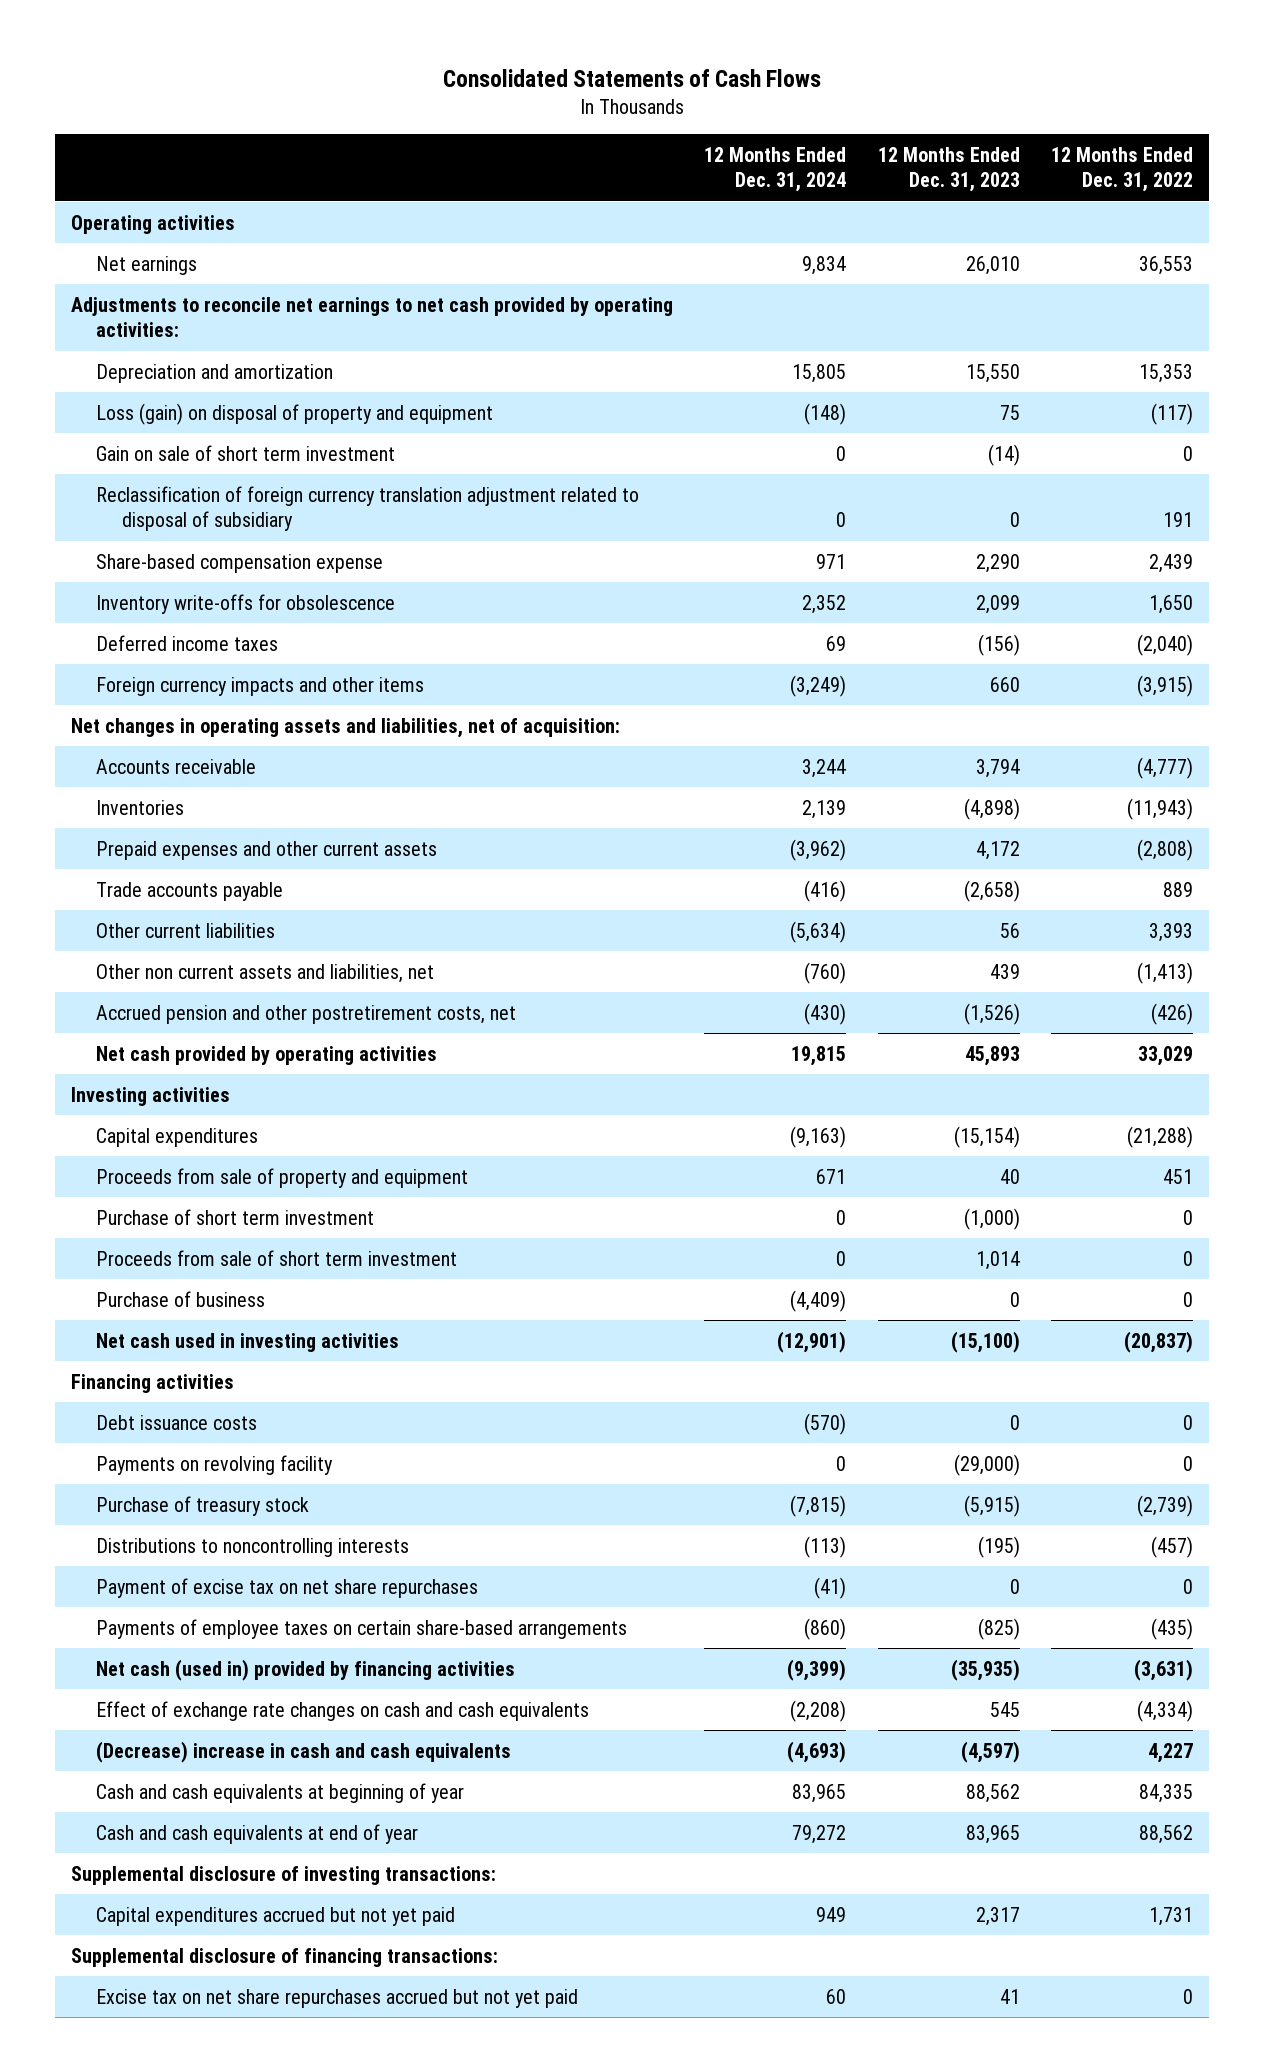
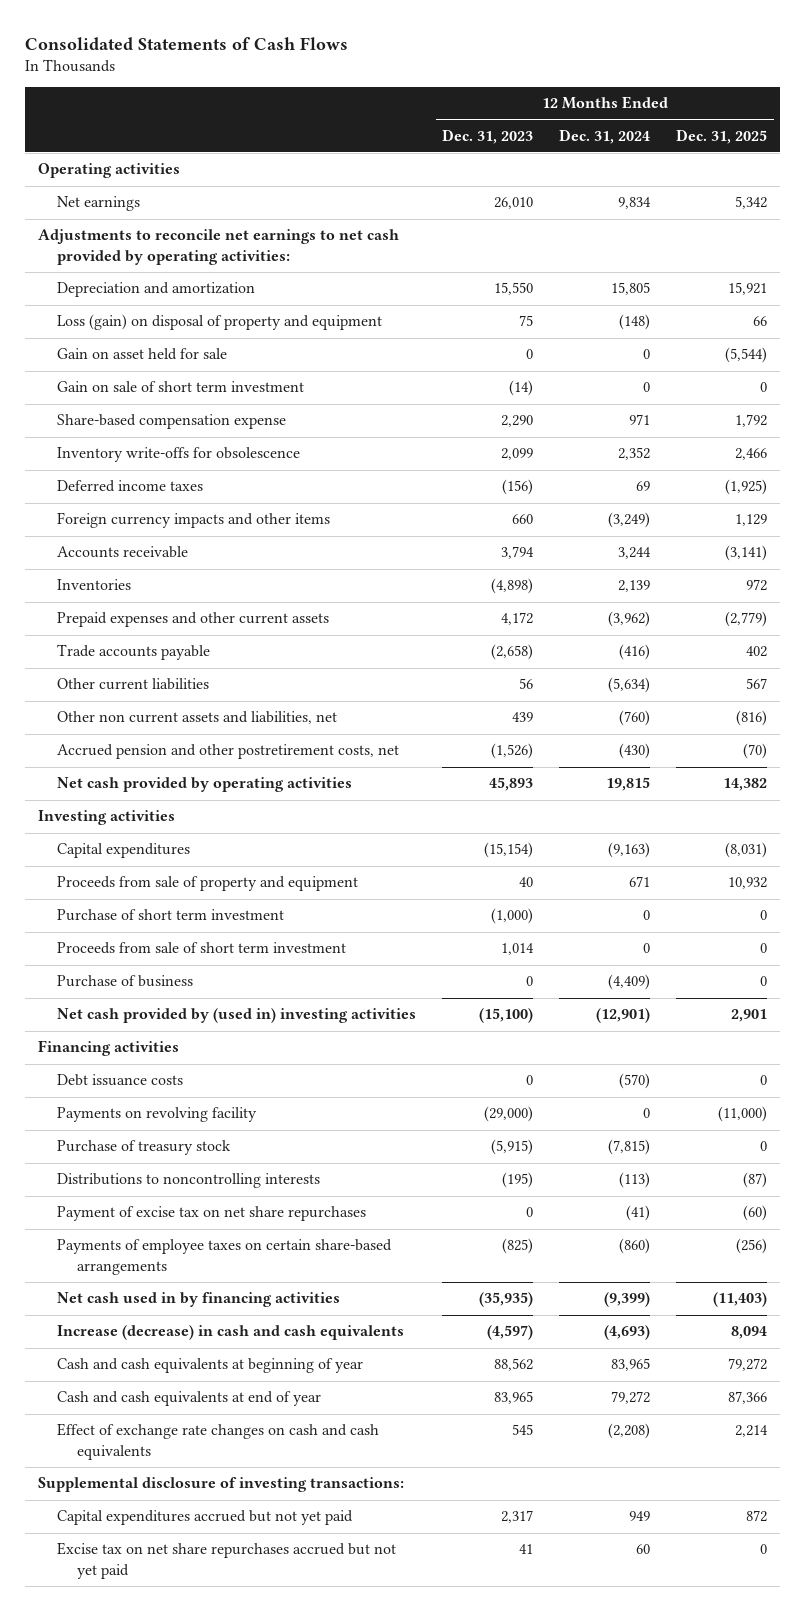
- | 12 Months Ended Dec. 31, 2024 | 12 Months Ended Dec. 31, 2023 | 12 Months Ended Dec. 31, 2022
+ | 12 Months Ended Dec. 31, 2023 | 12 Months Ended Dec. 31, 2024 | 12 Months Ended Dec. 31, 2025
+ Gain on asset held for sale | 0 | 0 | (5,544)
- Reclassification of foreign currency translation adjustment related to disposal of subsidiary | 0 | 0 | 191
- Net changes in operating assets and liabilities, net of acquisition:
- Net cash used in investing activities | (12,901) | (15,100) | (20,837)
+ Net cash provided by (used in) investing activities | (15,100) | (12,901) | 2,901
- Net cash (used in) provided by financing activities | (9,399) | (35,935) | (3,631)
- (Decrease) increase in cash and cash equivalents | (4,693) | (4,597) | 4,227
+ Net cash used in by financing activities | (35,935) | (9,399) | (11,403)
+ Increase (decrease) in cash and cash equivalents | (4,597) | (4,693) | 8,094
moved down: Effect of exchange rate changes on cash and cash equivalents | 545 | (2,208) | 2,214
- Supplemental disclosure of financing transactions:

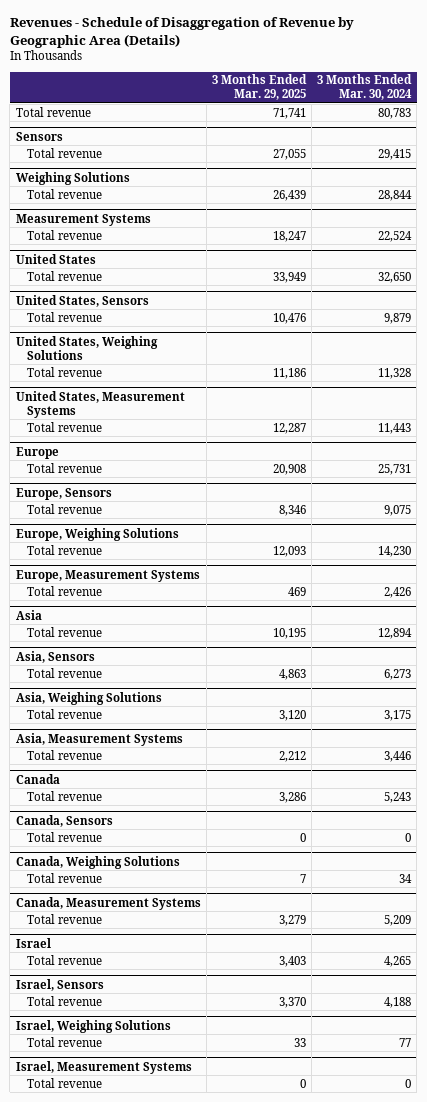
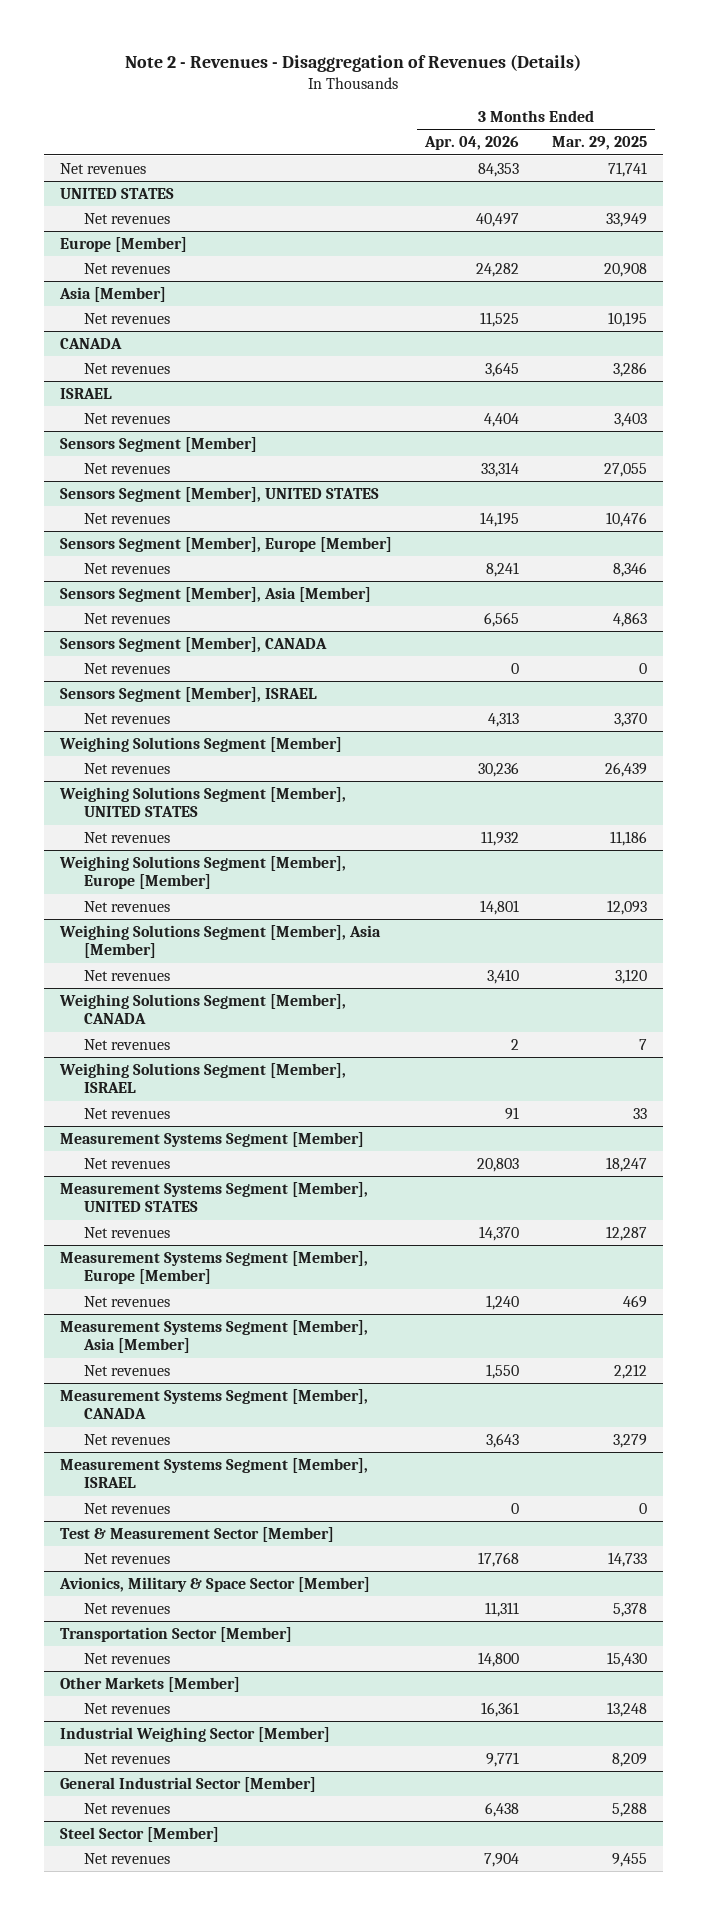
- Revenues - Schedule of Disaggregation of Revenue by Geographic Area (Details)
+ Note 2 - Revenues - Disaggregation of Revenues (Details)
- | 3 Months Ended Mar. 29, 2025 | 3 Months Ended Mar. 30, 2024
+ | 3 Months Ended Apr. 04, 2026 | 3 Months Ended Mar. 29, 2025
- Total revenue | 71,741 | 80,783
- Sensors
- Total revenue | 27,055 | 29,415
- Weighing Solutions
- Total revenue | 26,439 | 28,844
- Measurement Systems
- Total revenue | 18,247 | 22,524
- United States
- Total revenue | 33,949 | 32,650
- United States, Sensors
- Total revenue | 10,476 | 9,879
- United States, Weighing Solutions
- Total revenue | 11,186 | 11,328
- United States, Measurement Systems
- Total revenue | 12,287 | 11,443
- Europe
- Total revenue | 20,908 | 25,731
- Europe, Sensors
- Total revenue | 8,346 | 9,075
- Europe, Weighing Solutions
- Total revenue | 12,093 | 14,230
- Europe, Measurement Systems
- Total revenue | 469 | 2,426
- Asia
- Total revenue | 10,195 | 12,894
- Asia, Sensors
- Total revenue | 4,863 | 6,273
- Asia, Weighing Solutions
- Total revenue | 3,120 | 3,175
- Asia, Measurement Systems
- Total revenue | 2,212 | 3,446
- Canada
- Total revenue | 3,286 | 5,243
- Canada, Sensors
- Total revenue | 0 | 0
- Canada, Weighing Solutions
- Total revenue | 7 | 34
- Canada, Measurement Systems
- Total revenue | 3,279 | 5,209
- Israel
- Total revenue | 3,403 | 4,265
- Israel, Sensors
- Total revenue | 3,370 | 4,188
- Israel, Weighing Solutions
- Total revenue | 33 | 77
- Israel, Measurement Systems
- Total revenue | 0 | 0
+ Net revenues | 84,353 | 71,741
+ UNITED STATES
+ Net revenues | 40,497 | 33,949
+ Europe [Member]
+ Net revenues | 24,282 | 20,908
+ Asia [Member]
+ Net revenues | 11,525 | 10,195
+ CANADA
+ Net revenues | 3,645 | 3,286
+ ISRAEL
+ Net revenues | 4,404 | 3,403
+ Sensors Segment [Member]
+ Net revenues | 33,314 | 27,055
+ Sensors Segment [Member], UNITED STATES
+ Net revenues | 14,195 | 10,476
+ Sensors Segment [Member], Europe [Member]
+ Net revenues | 8,241 | 8,346
+ Sensors Segment [Member], Asia [Member]
+ Net revenues | 6,565 | 4,863
+ Sensors Segment [Member], CANADA
+ Net revenues | 0 | 0
+ Sensors Segment [Member], ISRAEL
+ Net revenues | 4,313 | 3,370
+ Weighing Solutions Segment [Member]
+ Net revenues | 30,236 | 26,439
+ Weighing Solutions Segment [Member], UNITED STATES
+ Net revenues | 11,932 | 11,186
+ Weighing Solutions Segment [Member], Europe [Member]
+ Net revenues | 14,801 | 12,093
+ Weighing Solutions Segment [Member], Asia [Member]
+ Net revenues | 3,410 | 3,120
+ Weighing Solutions Segment [Member], CANADA
+ Net revenues | 2 | 7
+ Weighing Solutions Segment [Member], ISRAEL
+ Net revenues | 91 | 33
+ Measurement Systems Segment [Member]
+ Net revenues | 20,803 | 18,247
+ Measurement Systems Segment [Member], UNITED STATES
+ Net revenues | 14,370 | 12,287
+ Measurement Systems Segment [Member], Europe [Member]
+ Net revenues | 1,240 | 469
+ Measurement Systems Segment [Member], Asia [Member]
+ Net revenues | 1,550 | 2,212
+ Measurement Systems Segment [Member], CANADA
+ Net revenues | 3,643 | 3,279
+ Measurement Systems Segment [Member], ISRAEL
+ Net revenues | 0 | 0
+ Test & Measurement Sector [Member]
+ Net revenues | 17,768 | 14,733
+ Avionics, Military & Space Sector [Member]
+ Net revenues | 11,311 | 5,378
+ Transportation Sector [Member]
+ Net revenues | 14,800 | 15,430
+ Other Markets [Member]
+ Net revenues | 16,361 | 13,248
+ Industrial Weighing Sector [Member]
+ Net revenues | 9,771 | 8,209
+ General Industrial Sector [Member]
+ Net revenues | 6,438 | 5,288
+ Steel Sector [Member]
+ Net revenues | 7,904 | 9,455

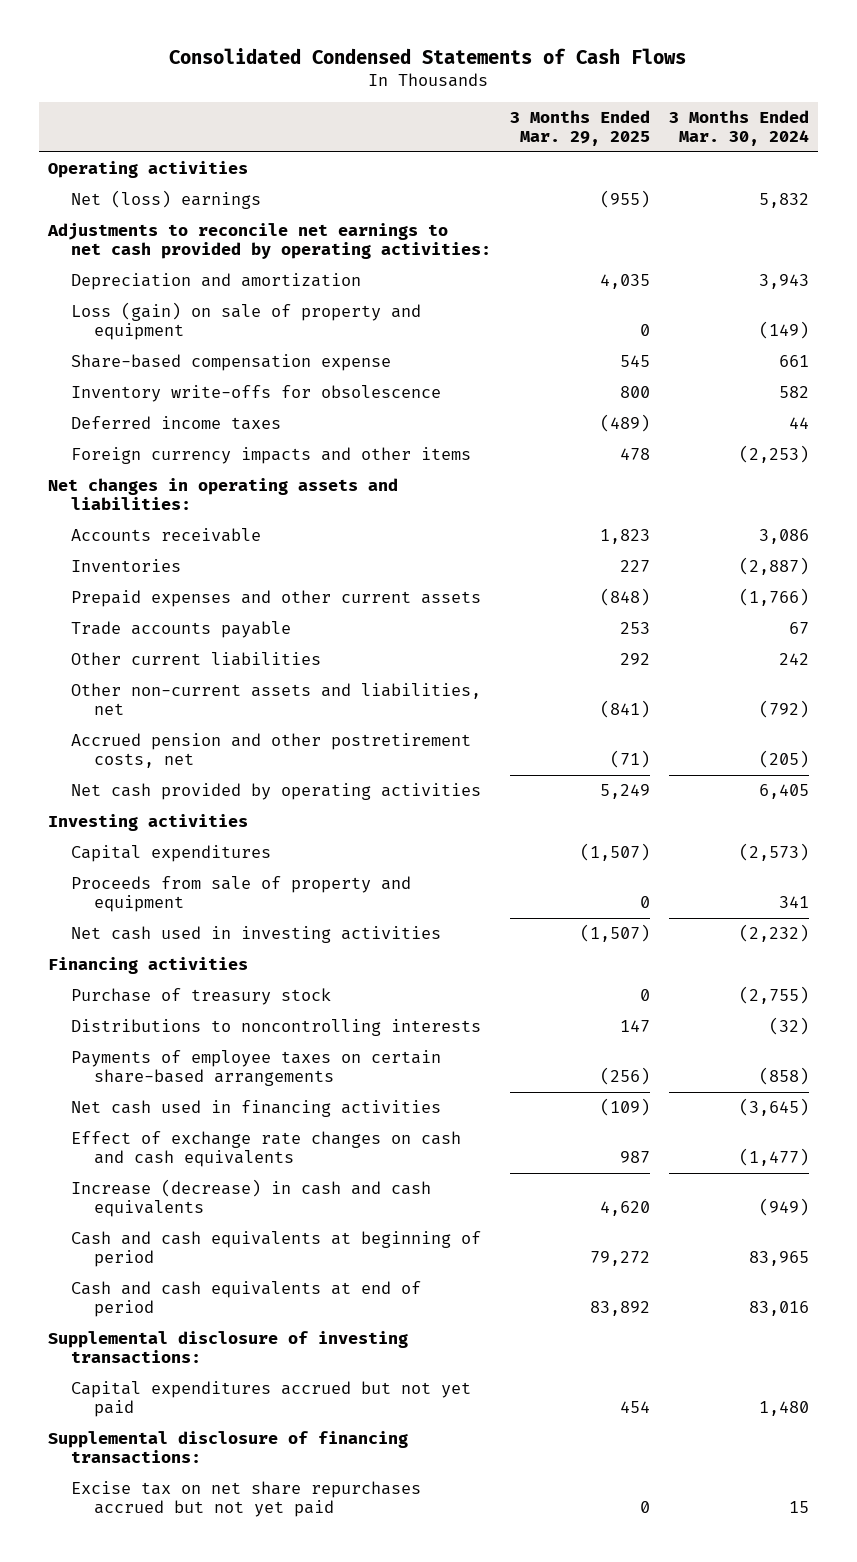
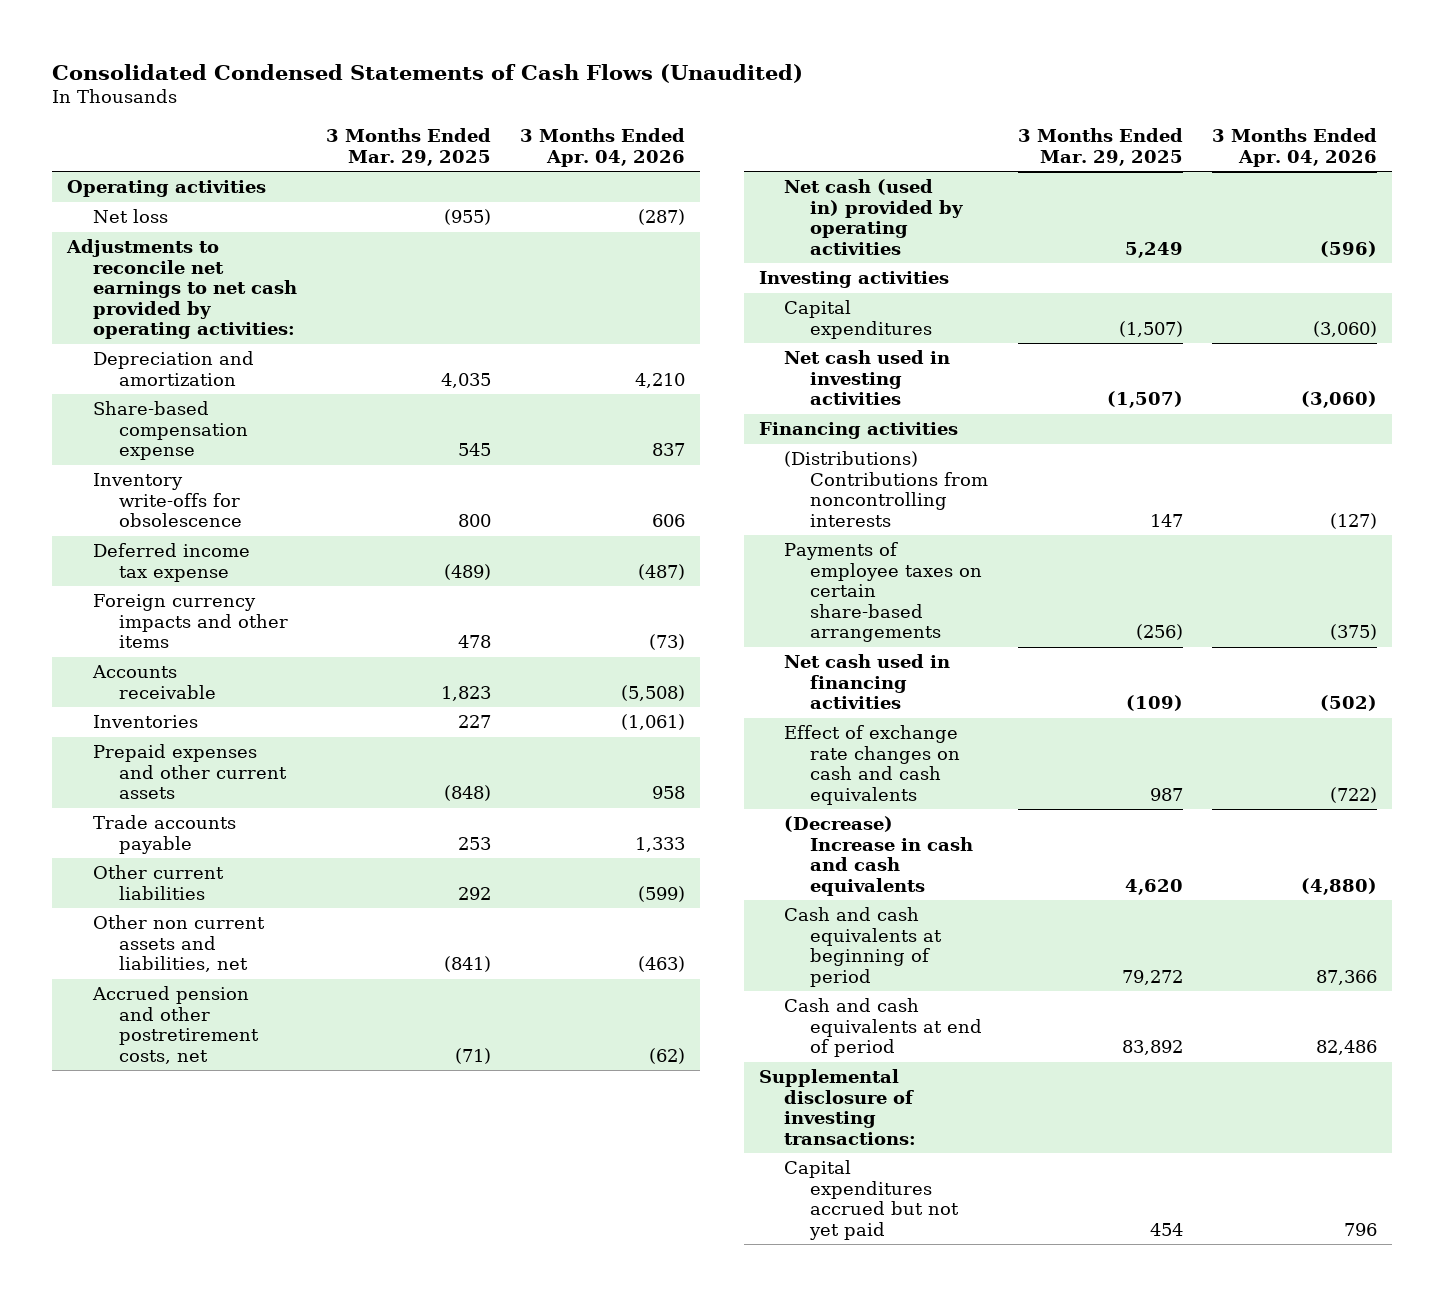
- Consolidated Condensed Statements of Cash Flows
+ Consolidated Condensed Statements of Cash Flows (Unaudited)
- | 3 Months Ended Mar. 29, 2025 | 3 Months Ended Mar. 30, 2024
+ | 3 Months Ended Mar. 29, 2025 | 3 Months Ended Apr. 04, 2026
- Net (loss) earnings | (955) | 5,832
+ Net loss | (955) | (287)
- Loss (gain) on sale of property and equipment | 0 | (149)
- Deferred income taxes | (489) | 44
+ Deferred income tax expense | (489) | (487)
- Net changes in operating assets and liabilities:
- Other non-current assets and liabilities, net | (841) | (792)
+ Other non current assets and liabilities, net | (841) | (463)
- Net cash provided by operating activities | 5,249 | 6,405
+ Net cash (used in) provided by operating activities | 5,249 | (596)
- Proceeds from sale of property and equipment | 0 | 341
- Purchase of treasury stock | 0 | (2,755)
- Distributions to noncontrolling interests | 147 | (32)
+ (Distributions) Contributions from noncontrolling interests | 147 | (127)
- Increase (decrease) in cash and cash equivalents | 4,620 | (949)
+ (Decrease) Increase in cash and cash equivalents | 4,620 | (4,880)
- Supplemental disclosure of financing transactions:
- Excise tax on net share repurchases accrued but not yet paid | 0 | 15

